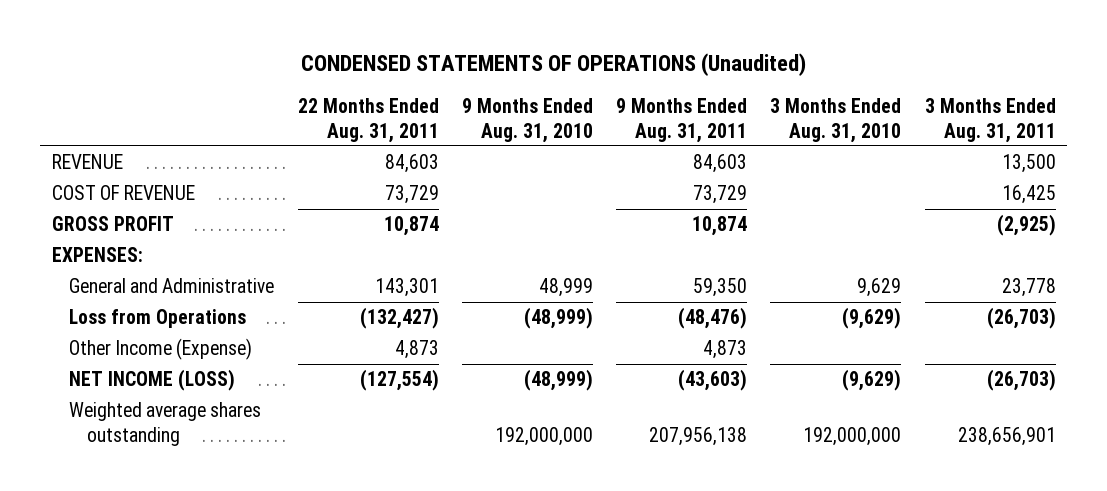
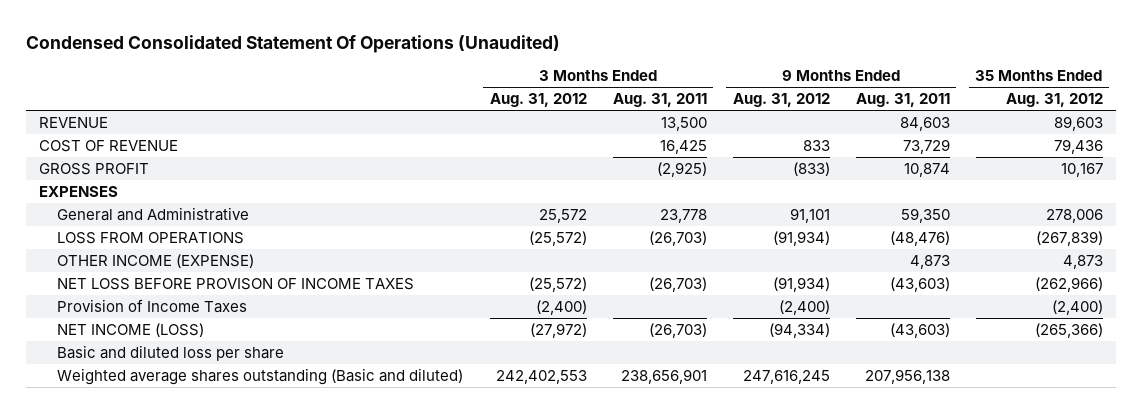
- CONDENSED STATEMENTS OF OPERATIONS (Unaudited)
+ Condensed Consolidated Statement Of Operations (Unaudited)
- | 22 Months Ended Aug. 31, 2011 | 9 Months Ended Aug. 31, 2010 | 9 Months Ended Aug. 31, 2011 | 3 Months Ended Aug. 31, 2010 | 3 Months Ended Aug. 31, 2011
+ | 3 Months Ended Aug. 31, 2012 | 3 Months Ended Aug. 31, 2011 | 9 Months Ended Aug. 31, 2012 | 9 Months Ended Aug. 31, 2011 | 35 Months Ended Aug. 31, 2012
- EXPENSES:
+ EXPENSES
- Loss from Operations | (132,427) | (48,999) | (48,476) | (9,629) | (26,703)
- Other Income (Expense) | 4,873 | | 4,873 | |
+ LOSS FROM OPERATIONS | (25,572) | (26,703) | (91,934) | (48,476) | (267,839)
+ OTHER INCOME (EXPENSE) | | | | 4,873 | 4,873
+ NET LOSS BEFORE PROVISON OF INCOME TAXES | (25,572) | (26,703) | (91,934) | (43,603) | (262,966)
+ Provision of Income Taxes | (2,400) | | (2,400) | | (2,400)
- Weighted average shares outstanding | | 192,000,000 | 207,956,138 | 192,000,000 | 238,656,901
+ Basic and diluted loss per share
+ Weighted average shares outstanding (Basic and diluted) | 242,402,553 | 238,656,901 | 247,616,245 | 207,956,138 |

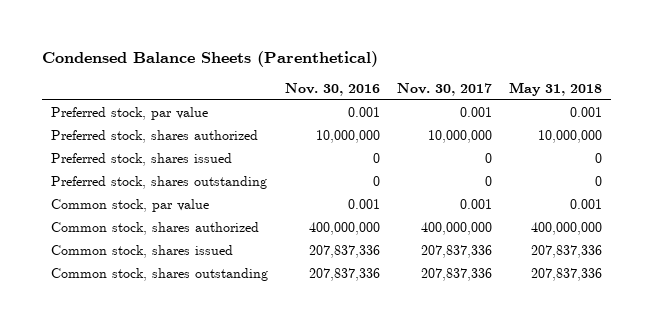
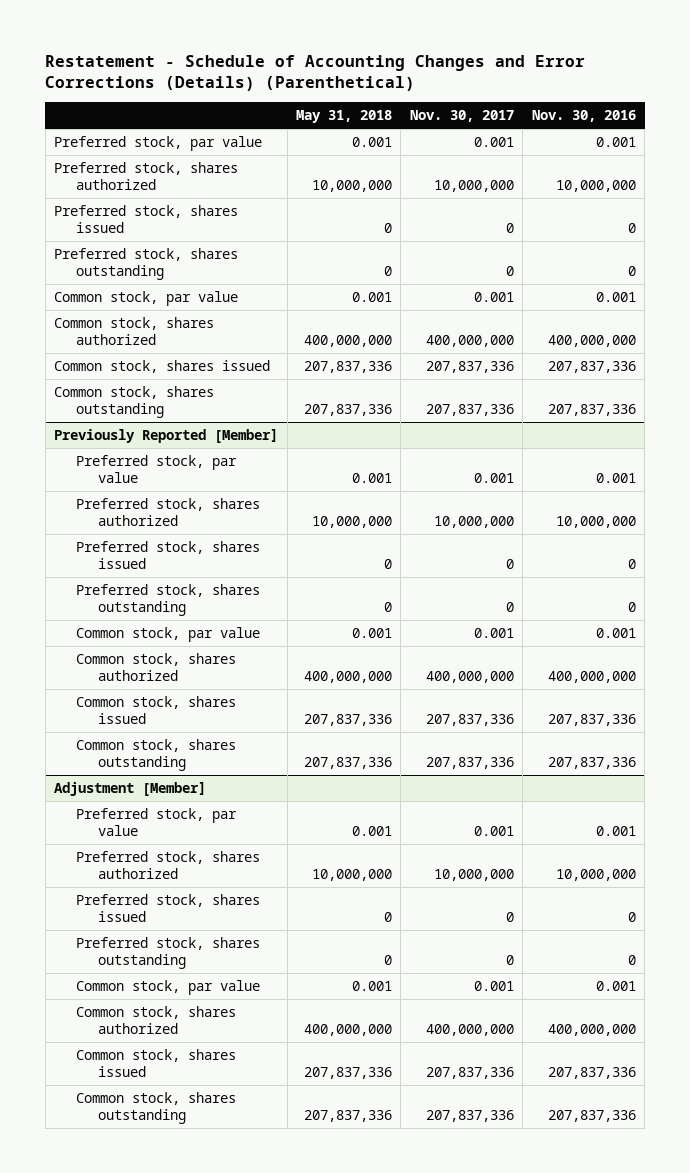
- Condensed Balance Sheets (Parenthetical)
+ Restatement - Schedule of Accounting Changes and Error Corrections (Details) (Parenthetical)
- | Nov. 30, 2016 | Nov. 30, 2017 | May 31, 2018
+ | May 31, 2018 | Nov. 30, 2017 | Nov. 30, 2016
+ Previously Reported [Member]
+ Preferred stock, par value | 0.001 | 0.001 | 0.001
+ Preferred stock, shares authorized | 10,000,000 | 10,000,000 | 10,000,000
+ Preferred stock, shares issued | 0 | 0 | 0
+ Preferred stock, shares outstanding | 0 | 0 | 0
+ Common stock, par value | 0.001 | 0.001 | 0.001
+ Common stock, shares authorized | 400,000,000 | 400,000,000 | 400,000,000
+ Common stock, shares issued | 207,837,336 | 207,837,336 | 207,837,336
+ Common stock, shares outstanding | 207,837,336 | 207,837,336 | 207,837,336
+ Adjustment [Member]
+ Preferred stock, par value | 0.001 | 0.001 | 0.001
+ Preferred stock, shares authorized | 10,000,000 | 10,000,000 | 10,000,000
+ Preferred stock, shares issued | 0 | 0 | 0
+ Preferred stock, shares outstanding | 0 | 0 | 0
+ Common stock, par value | 0.001 | 0.001 | 0.001
+ Common stock, shares authorized | 400,000,000 | 400,000,000 | 400,000,000
+ Common stock, shares issued | 207,837,336 | 207,837,336 | 207,837,336
+ Common stock, shares outstanding | 207,837,336 | 207,837,336 | 207,837,336

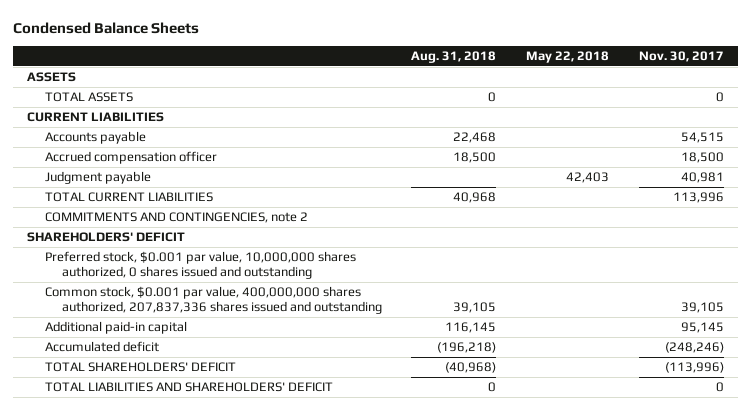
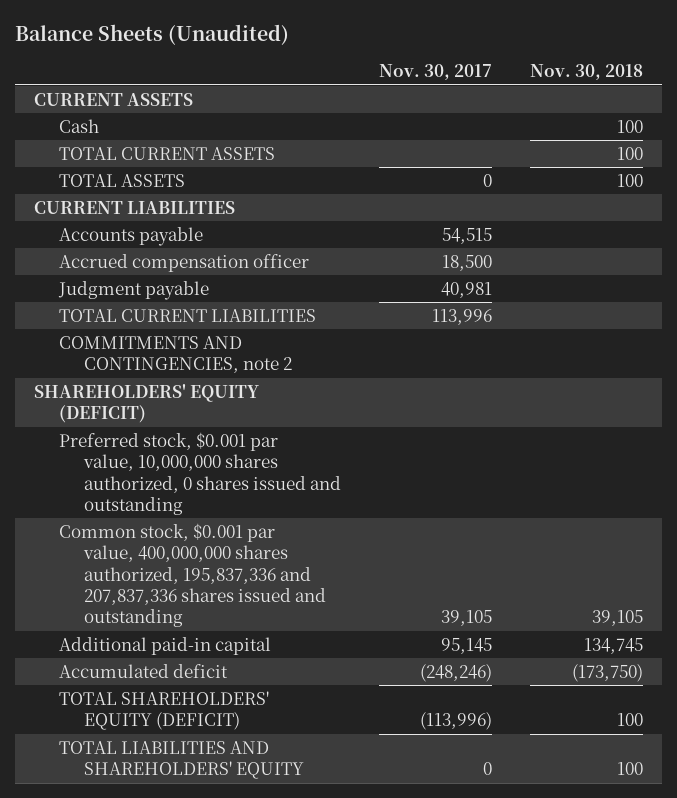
- Condensed Balance Sheets
+ Balance Sheets (Unaudited)
- | Aug. 31, 2018 | May 22, 2018 | Nov. 30, 2017
+ | Nov. 30, 2017 | Nov. 30, 2018
- ASSETS
+ CURRENT ASSETS
+ Cash | | 100
+ TOTAL CURRENT ASSETS | | 100
- SHAREHOLDERS' DEFICIT
+ SHAREHOLDERS' EQUITY (DEFICIT)
- Common stock, $0.001 par value, 400,000,000 shares authorized, 207,837,336 shares issued and outstanding | 39,105 | | 39,105
+ Common stock, $0.001 par value, 400,000,000 shares authorized, 195,837,336 and 207,837,336 shares issued and outstanding | 39,105 | 39,105
- TOTAL SHAREHOLDERS' DEFICIT | (40,968) | | (113,996)
- TOTAL LIABILITIES AND SHAREHOLDERS' DEFICIT | 0 | | 0
+ TOTAL SHAREHOLDERS' EQUITY (DEFICIT) | (113,996) | 100
+ TOTAL LIABILITIES AND SHAREHOLDERS' EQUITY | 0 | 100

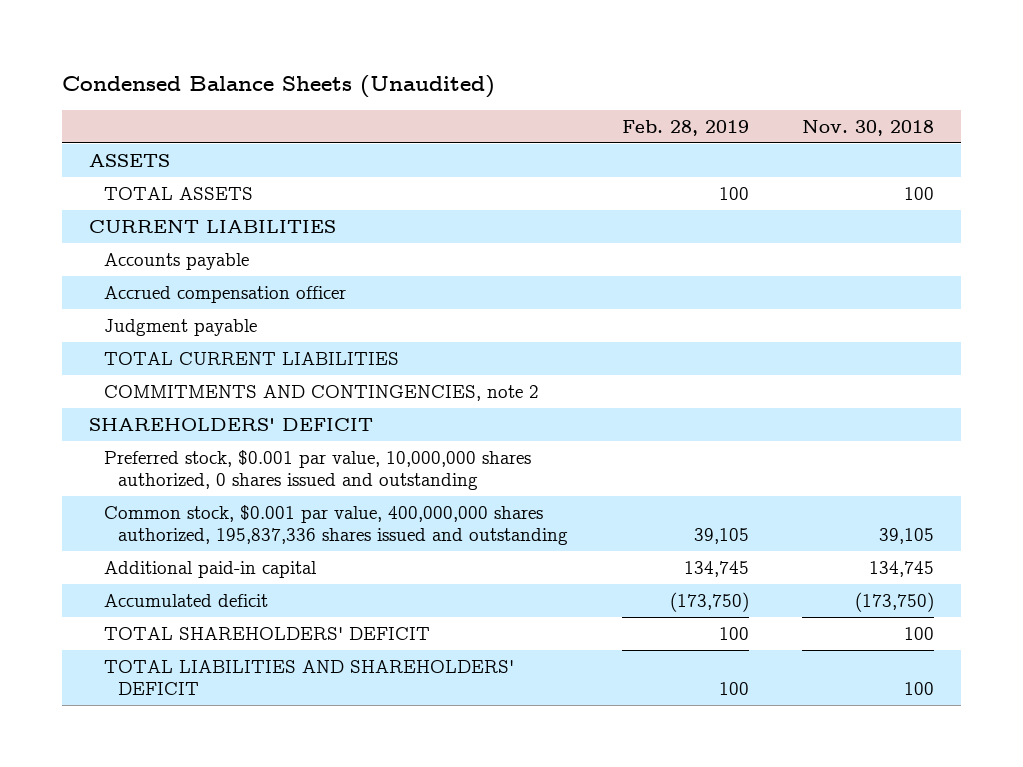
- Balance Sheets (Unaudited)
+ Condensed Balance Sheets (Unaudited)
- | Nov. 30, 2017 | Nov. 30, 2018
+ | Feb. 28, 2019 | Nov. 30, 2018
- CURRENT ASSETS
- Cash | | 100
- TOTAL CURRENT ASSETS | | 100
+ ASSETS
- SHAREHOLDERS' EQUITY (DEFICIT)
+ SHAREHOLDERS' DEFICIT
- Common stock, $0.001 par value, 400,000,000 shares authorized, 195,837,336 and 207,837,336 shares issued and outstanding | 39,105 | 39,105
+ Common stock, $0.001 par value, 400,000,000 shares authorized, 195,837,336 shares issued and outstanding | 39,105 | 39,105
- TOTAL SHAREHOLDERS' EQUITY (DEFICIT) | (113,996) | 100
- TOTAL LIABILITIES AND SHAREHOLDERS' EQUITY | 0 | 100
+ TOTAL SHAREHOLDERS' DEFICIT | 100 | 100
+ TOTAL LIABILITIES AND SHAREHOLDERS' DEFICIT | 100 | 100

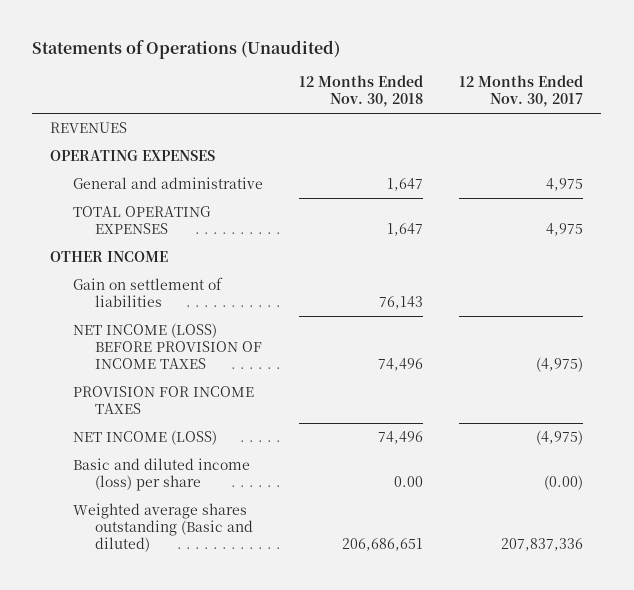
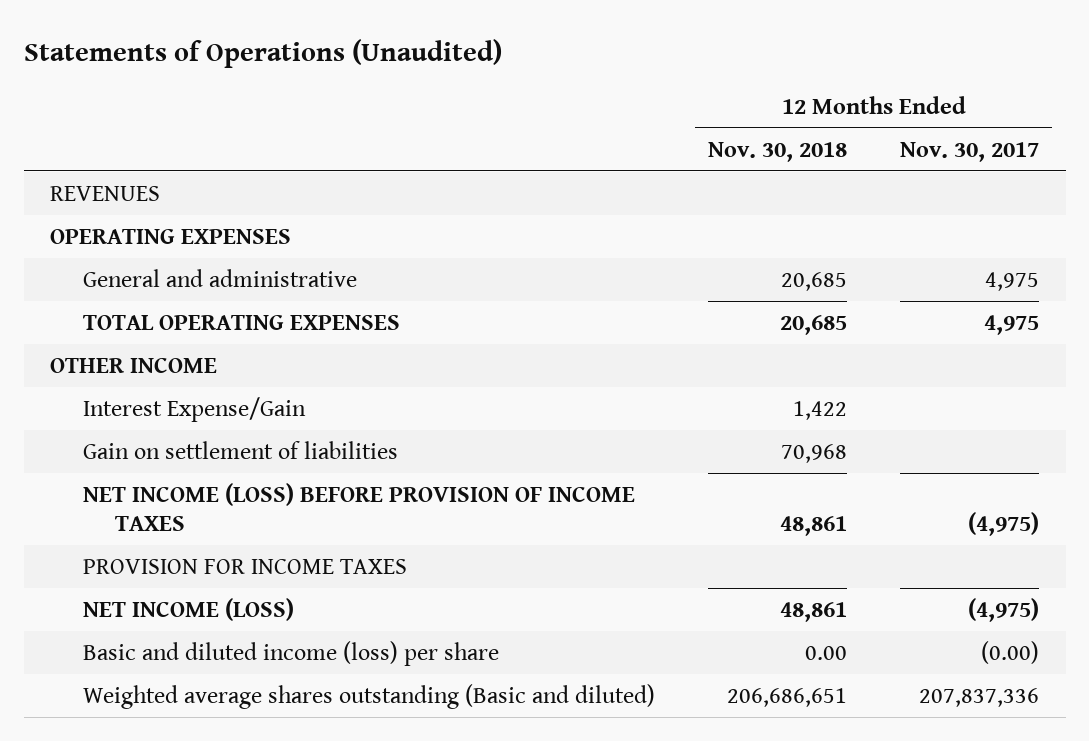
- General and administrative | 1,647 | 4,975
- TOTAL OPERATING EXPENSES | 1,647 | 4,975
+ General and administrative | 20,685 | 4,975
+ TOTAL OPERATING EXPENSES | 20,685 | 4,975
- Gain on settlement of liabilities | 76,143 |
- NET INCOME (LOSS) BEFORE PROVISION OF INCOME TAXES | 74,496 | (4,975)
+ Interest Expense/Gain | 1,422 |
+ Gain on settlement of liabilities | 70,968 |
+ NET INCOME (LOSS) BEFORE PROVISION OF INCOME TAXES | 48,861 | (4,975)
- NET INCOME (LOSS) | 74,496 | (4,975)
+ NET INCOME (LOSS) | 48,861 | (4,975)

